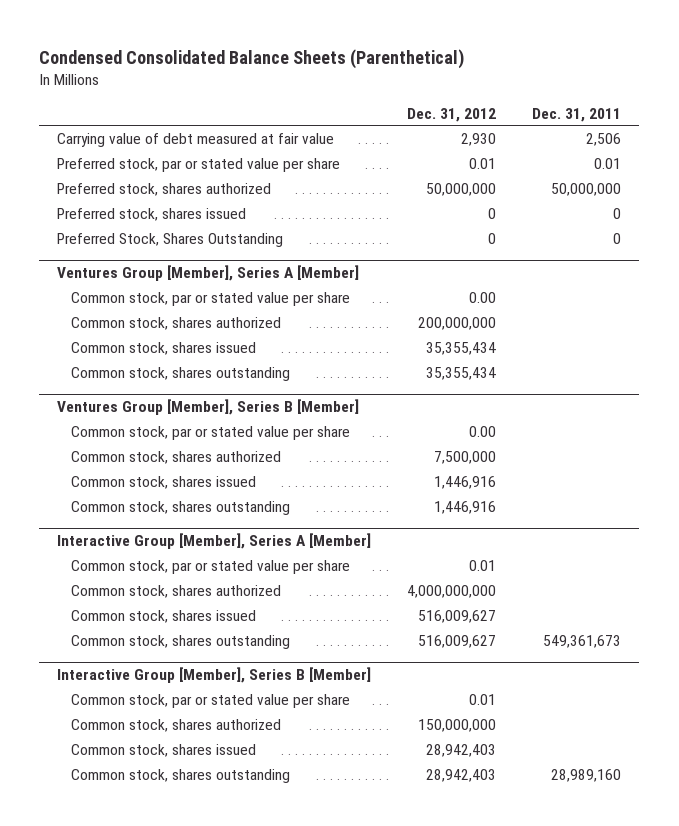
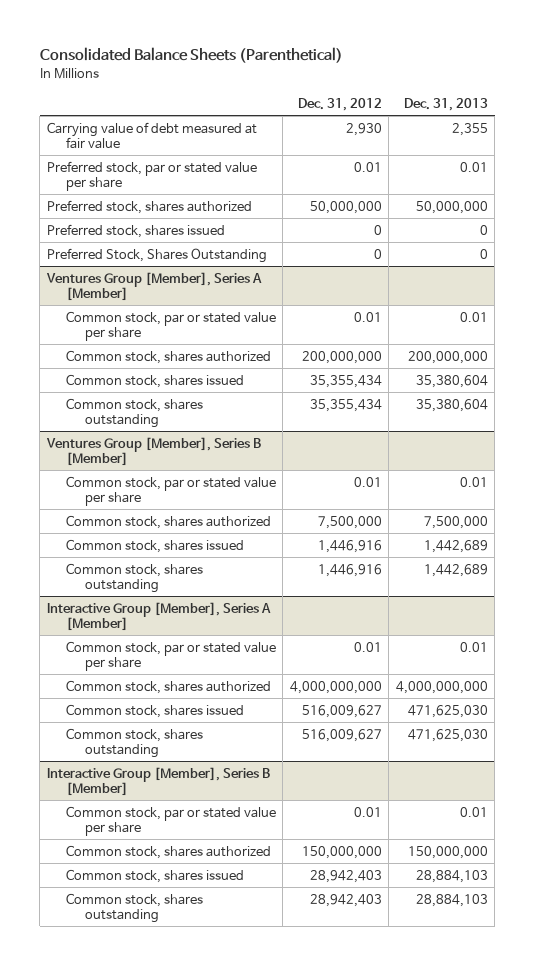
- Condensed Consolidated Balance Sheets (Parenthetical)
+ Consolidated Balance Sheets (Parenthetical)
- | Dec. 31, 2012 | Dec. 31, 2011
+ | Dec. 31, 2012 | Dec. 31, 2013
@ Ventures Group [Member], Series A [Member]
- Common stock, par or stated value per share | 0.00 |
+ Common stock, par or stated value per share | 0.01 | 0.01
@ Ventures Group [Member], Series B [Member]
- Common stock, par or stated value per share | 0.00 |
+ Common stock, par or stated value per share | 0.01 | 0.01

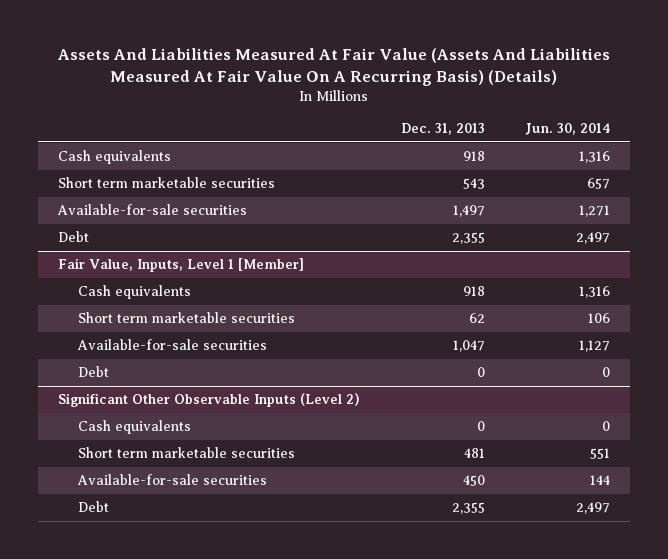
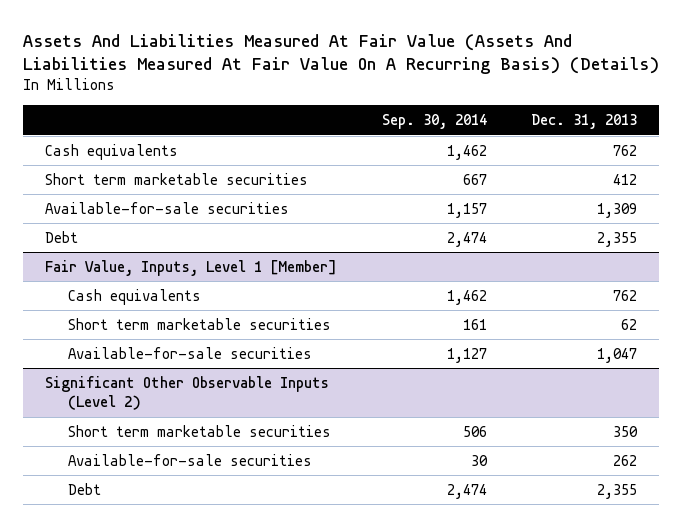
- | Dec. 31, 2013 | Jun. 30, 2014
+ | Sep. 30, 2014 | Dec. 31, 2013
- Cash equivalents | 918 | 1,316
- Short term marketable securities | 543 | 657
- Available-for-sale securities | 1,497 | 1,271
+ Cash equivalents | 1,462 | 762
+ Short term marketable securities | 667 | 412
+ Available-for-sale securities | 1,157 | 1,309
@ Fair Value, Inputs, Level 1 [Member]
- Cash equivalents | 918 | 1,316
+ Cash equivalents | 1,462 | 762
- Debt | 0 | 0
@ Significant Other Observable Inputs (Level 2)
- Cash equivalents | 0 | 0
- Short term marketable securities | 481 | 551
- Available-for-sale securities | 450 | 144
+ Short term marketable securities | 506 | 350
+ Available-for-sale securities | 30 | 262

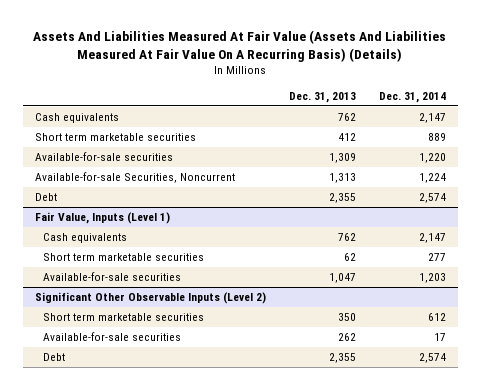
- | Sep. 30, 2014 | Dec. 31, 2013
+ | Dec. 31, 2013 | Dec. 31, 2014
+ Available-for-sale Securities, Noncurrent | 1,313 | 1,224
- Fair Value, Inputs, Level 1 [Member]
+ Fair Value, Inputs (Level 1)

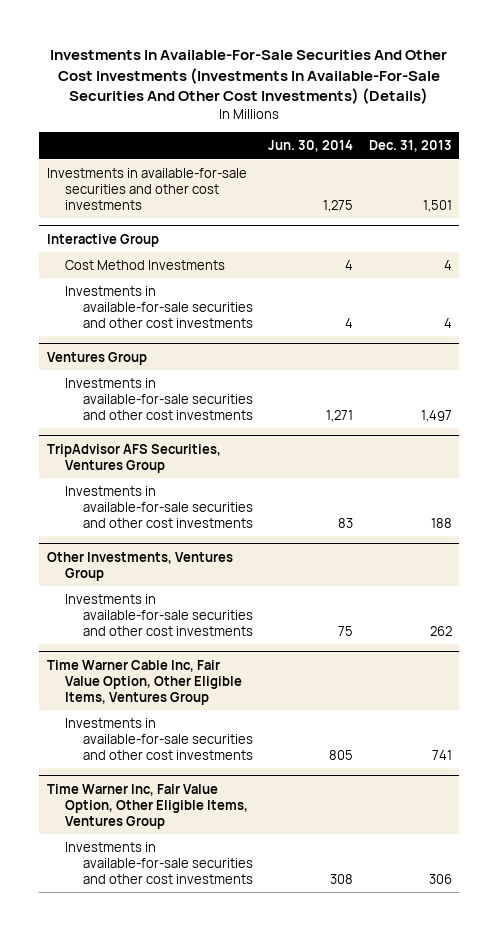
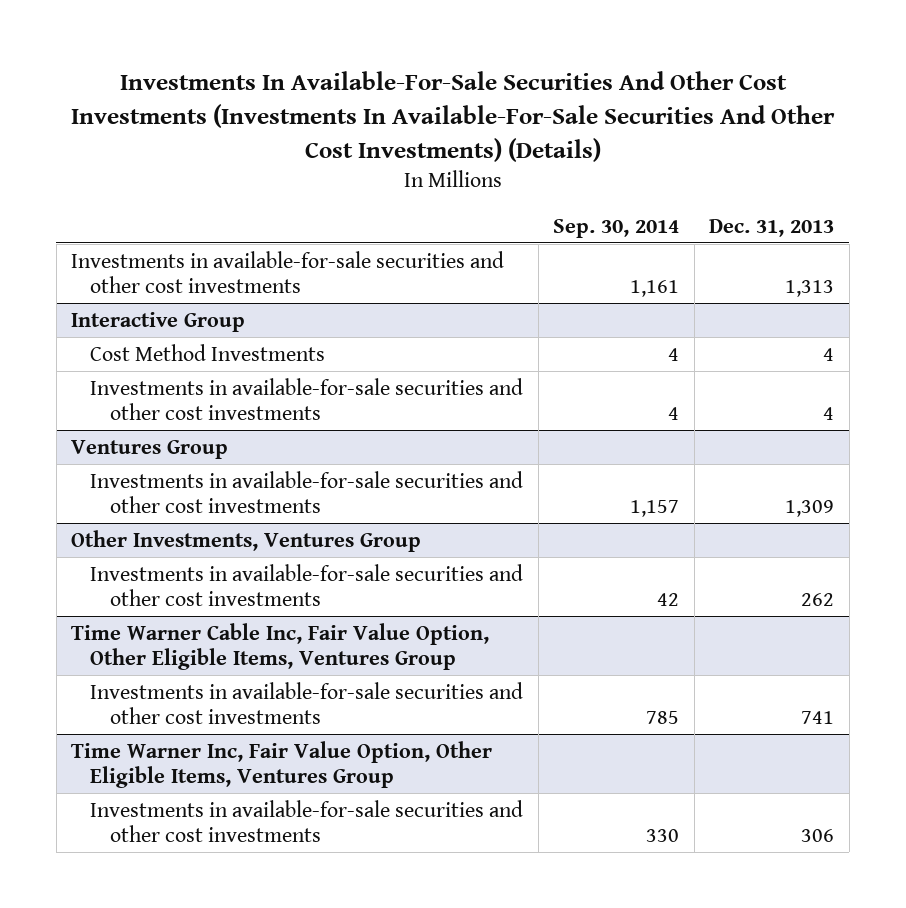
- | Jun. 30, 2014 | Dec. 31, 2013
+ | Sep. 30, 2014 | Dec. 31, 2013
- Investments in available-for-sale securities and other cost investments | 1,275 | 1,501
+ Investments in available-for-sale securities and other cost investments | 1,161 | 1,313
@ Ventures Group
- Investments in available-for-sale securities and other cost investments | 1,271 | 1,497
- TripAdvisor AFS Securities, Ventures Group
- Investments in available-for-sale securities and other cost investments | 83 | 188
@ Ventures Group
+ Investments in available-for-sale securities and other cost investments | 1,157 | 1,309

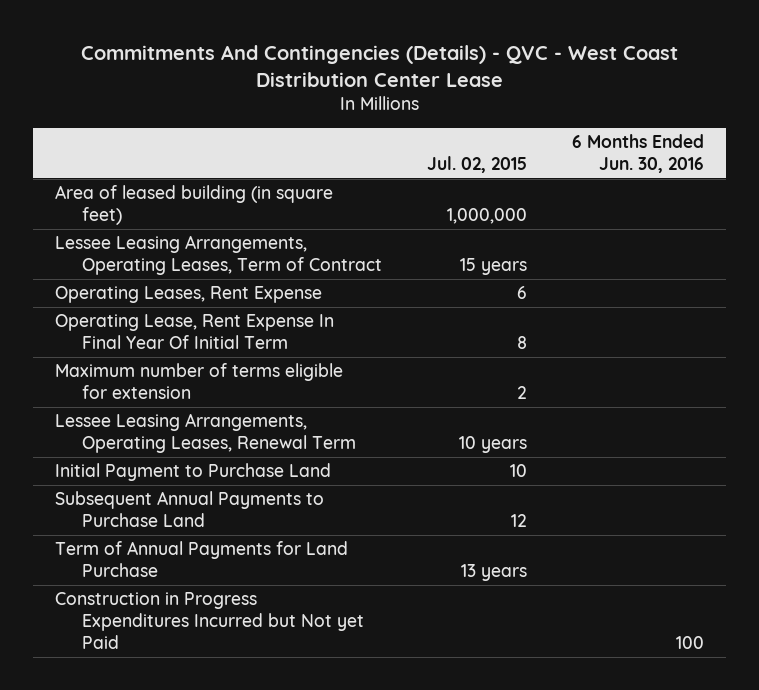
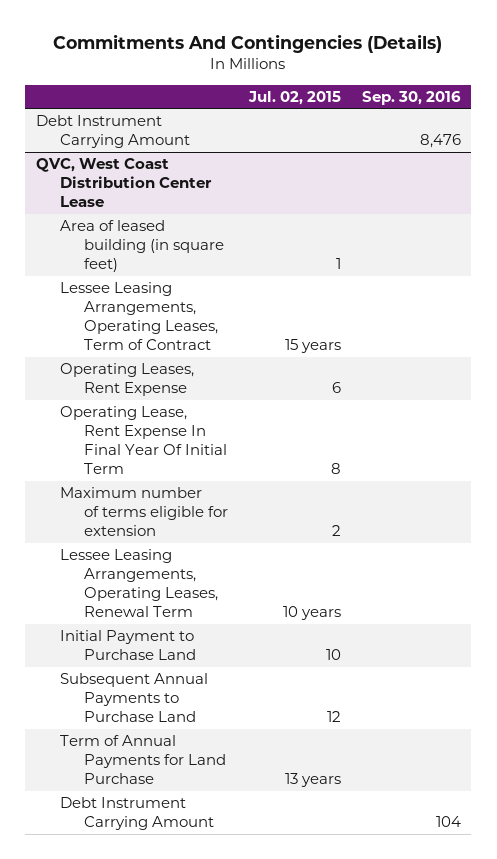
- Commitments And Contingencies (Details) - QVC - West Coast Distribution Center Lease
+ Commitments And Contingencies (Details)
- | Jul. 02, 2015 | 6 Months Ended Jun. 30, 2016
+ | Jul. 02, 2015 | Sep. 30, 2016
- Area of leased building (in square feet) | 1,000,000 |
+ Debt Instrument Carrying Amount | | 8,476
+ QVC, West Coast Distribution Center Lease
+ Area of leased building (in square feet) | 1 |
- Construction in Progress Expenditures Incurred but Not yet Paid | | 100
+ Debt Instrument Carrying Amount | | 104

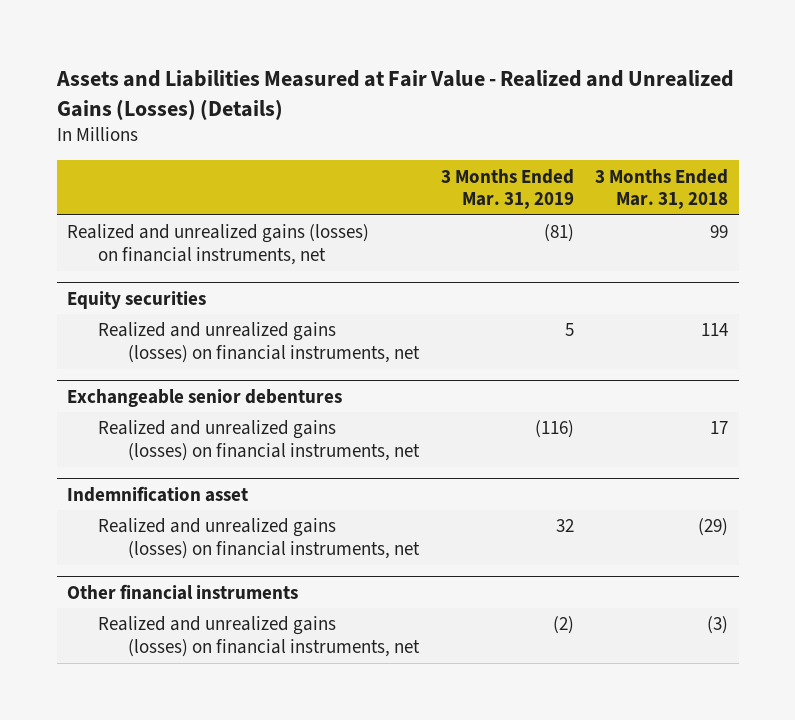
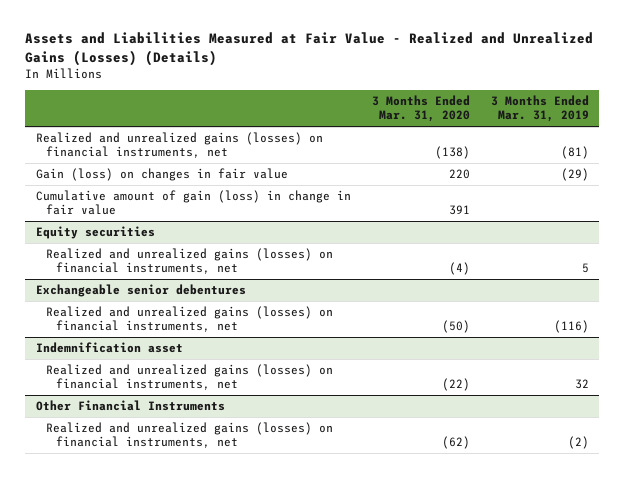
- | 3 Months Ended Mar. 31, 2019 | 3 Months Ended Mar. 31, 2018
+ | 3 Months Ended Mar. 31, 2020 | 3 Months Ended Mar. 31, 2019
+ Gain (loss) on changes in fair value | 220 | (29)
+ Cumulative amount of gain (loss) in change in fair value | 391 |
- Other financial instruments
+ Other Financial Instruments

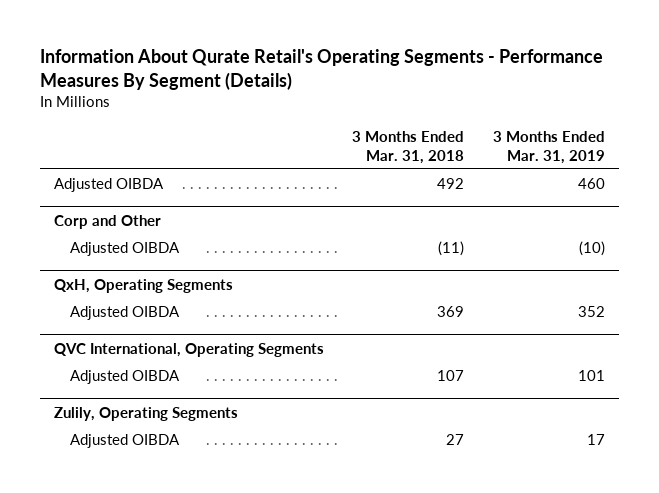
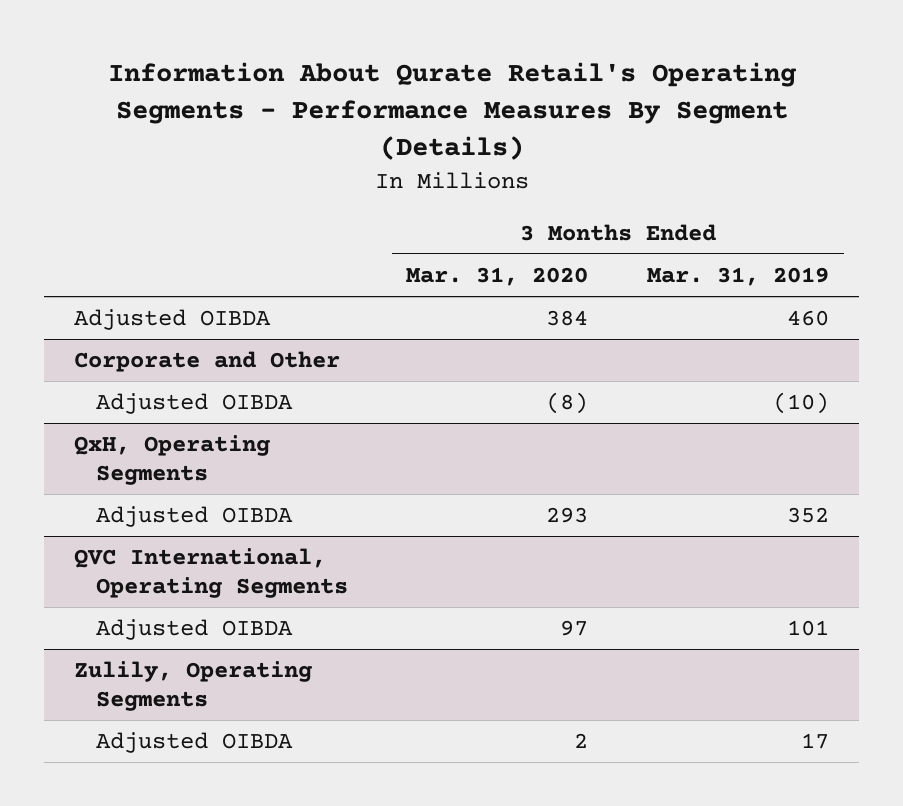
- | 3 Months Ended Mar. 31, 2018 | 3 Months Ended Mar. 31, 2019
+ | 3 Months Ended Mar. 31, 2020 | 3 Months Ended Mar. 31, 2019
- Corp and Other
+ Corporate and Other

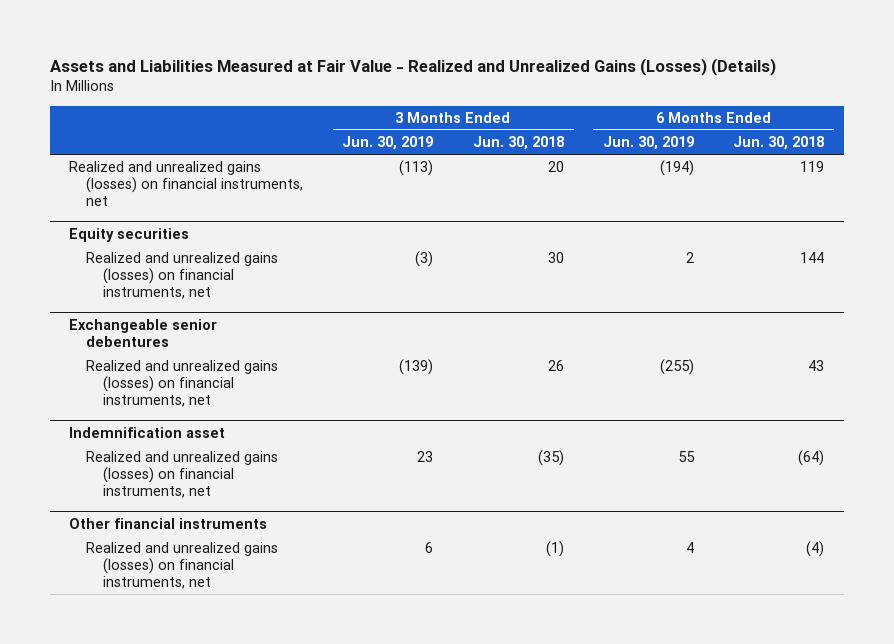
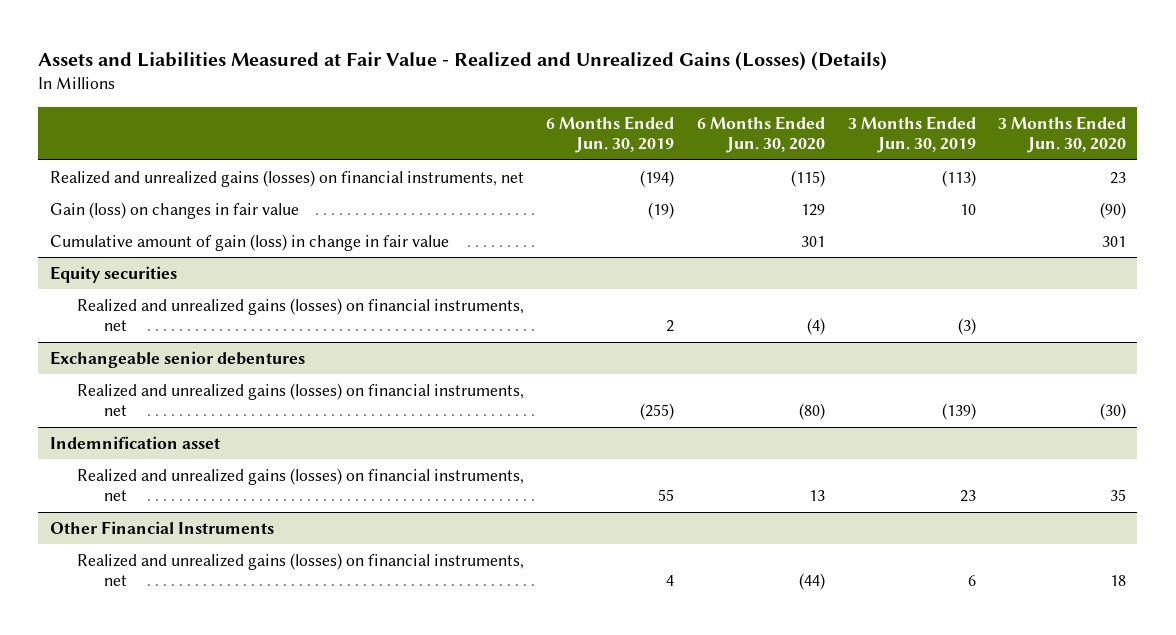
- | 3 Months Ended Jun. 30, 2019 | 3 Months Ended Jun. 30, 2018 | 6 Months Ended Jun. 30, 2019 | 6 Months Ended Jun. 30, 2018
+ | 6 Months Ended Jun. 30, 2019 | 6 Months Ended Jun. 30, 2020 | 3 Months Ended Jun. 30, 2019 | 3 Months Ended Jun. 30, 2020
+ Gain (loss) on changes in fair value | (19) | 129 | 10 | (90)
+ Cumulative amount of gain (loss) in change in fair value | | 301 | | 301
- Other financial instruments
+ Other Financial Instruments

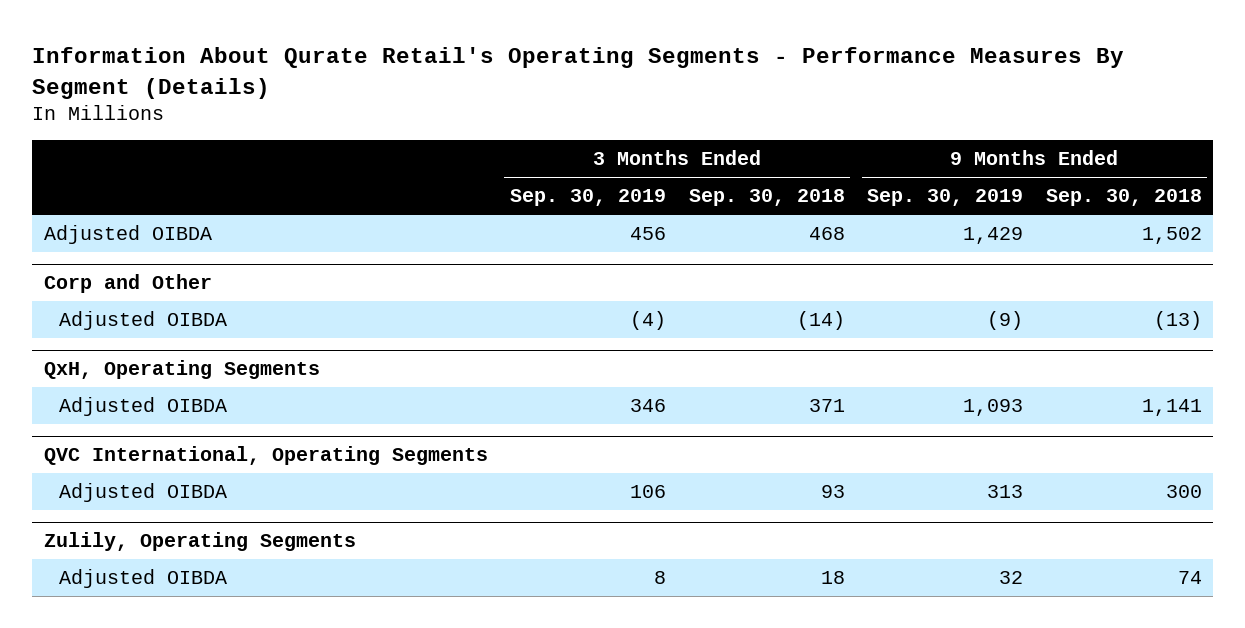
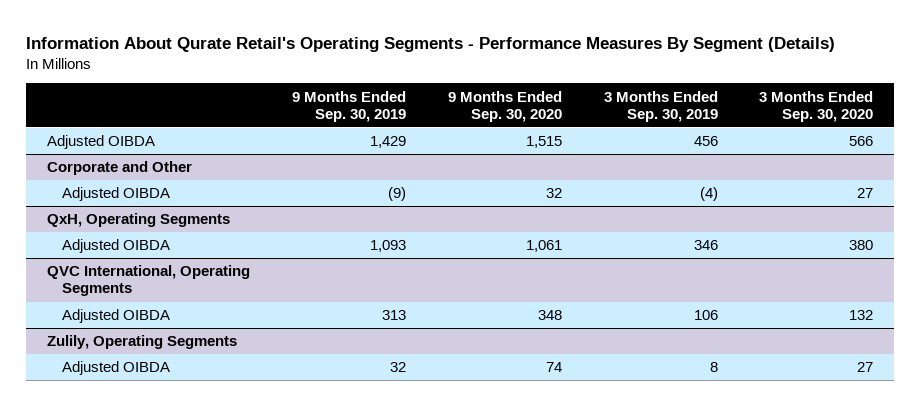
- | 3 Months Ended Sep. 30, 2019 | 3 Months Ended Sep. 30, 2018 | 9 Months Ended Sep. 30, 2019 | 9 Months Ended Sep. 30, 2018
+ | 9 Months Ended Sep. 30, 2019 | 9 Months Ended Sep. 30, 2020 | 3 Months Ended Sep. 30, 2019 | 3 Months Ended Sep. 30, 2020
- Corp and Other
+ Corporate and Other

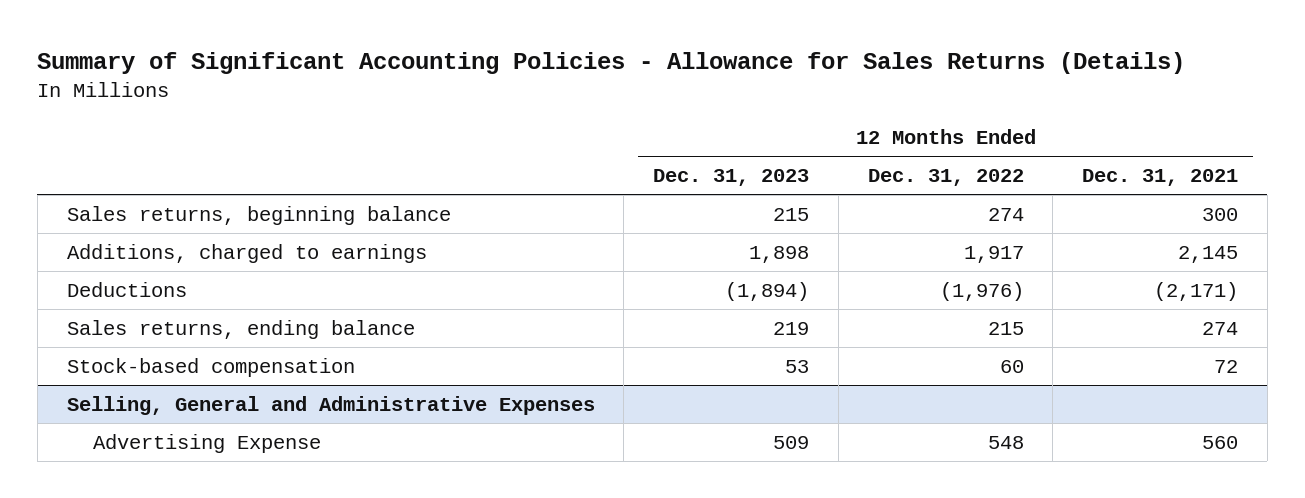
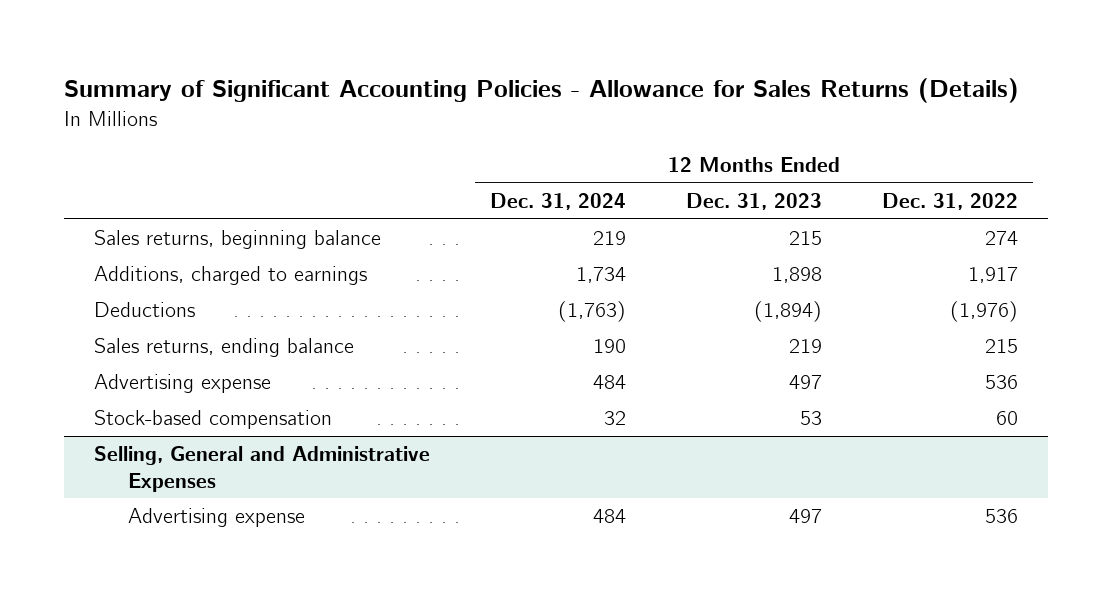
- | 12 Months Ended Dec. 31, 2023 | 12 Months Ended Dec. 31, 2022 | 12 Months Ended Dec. 31, 2021
+ | 12 Months Ended Dec. 31, 2024 | 12 Months Ended Dec. 31, 2023 | 12 Months Ended Dec. 31, 2022
+ Advertising expense | 484 | 497 | 536
@ Selling, General and Administrative Expenses
- Advertising Expense | 509 | 548 | 560
+ Advertising expense | 484 | 497 | 536

